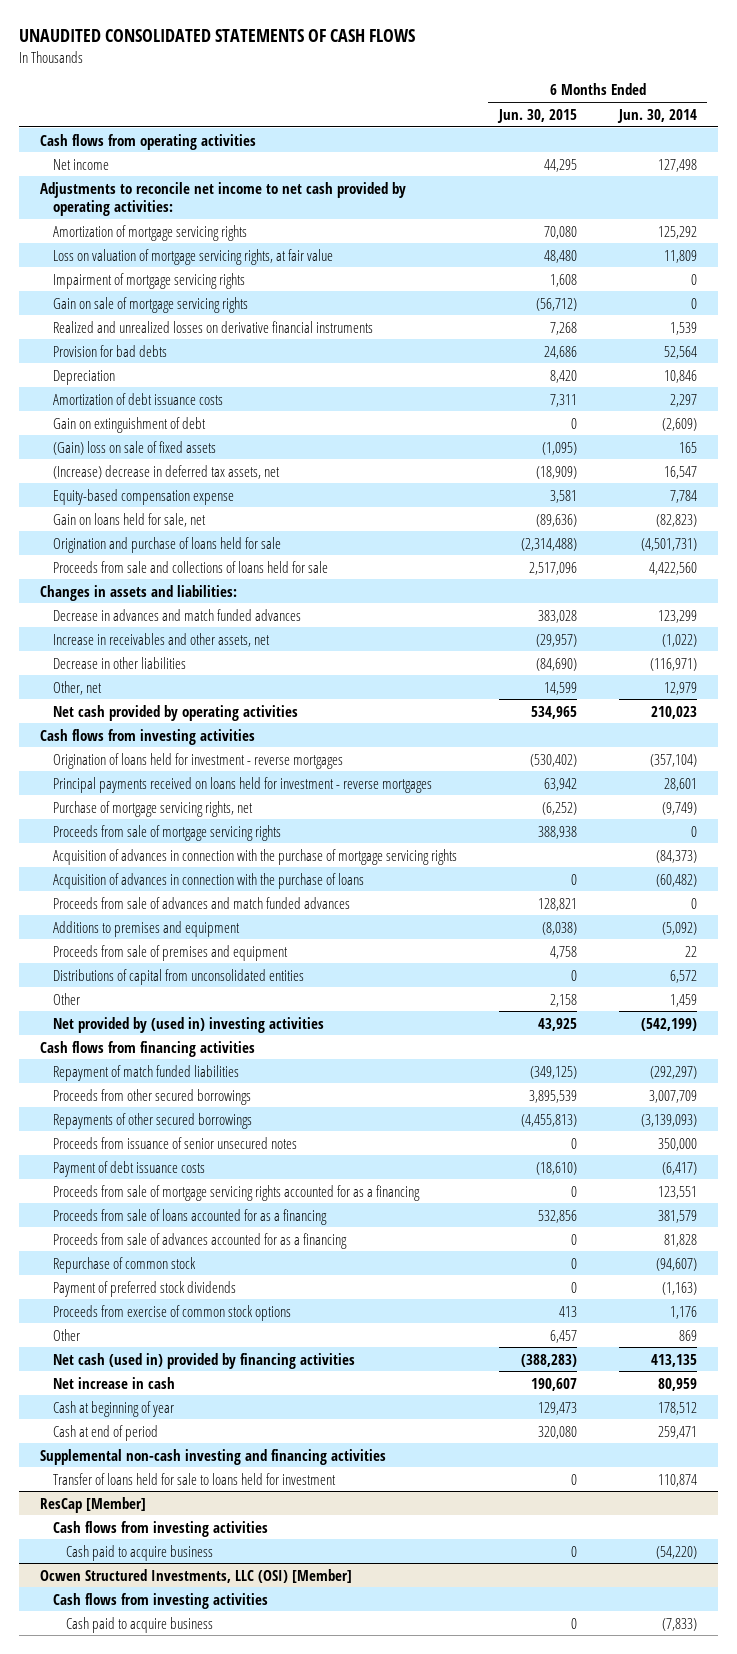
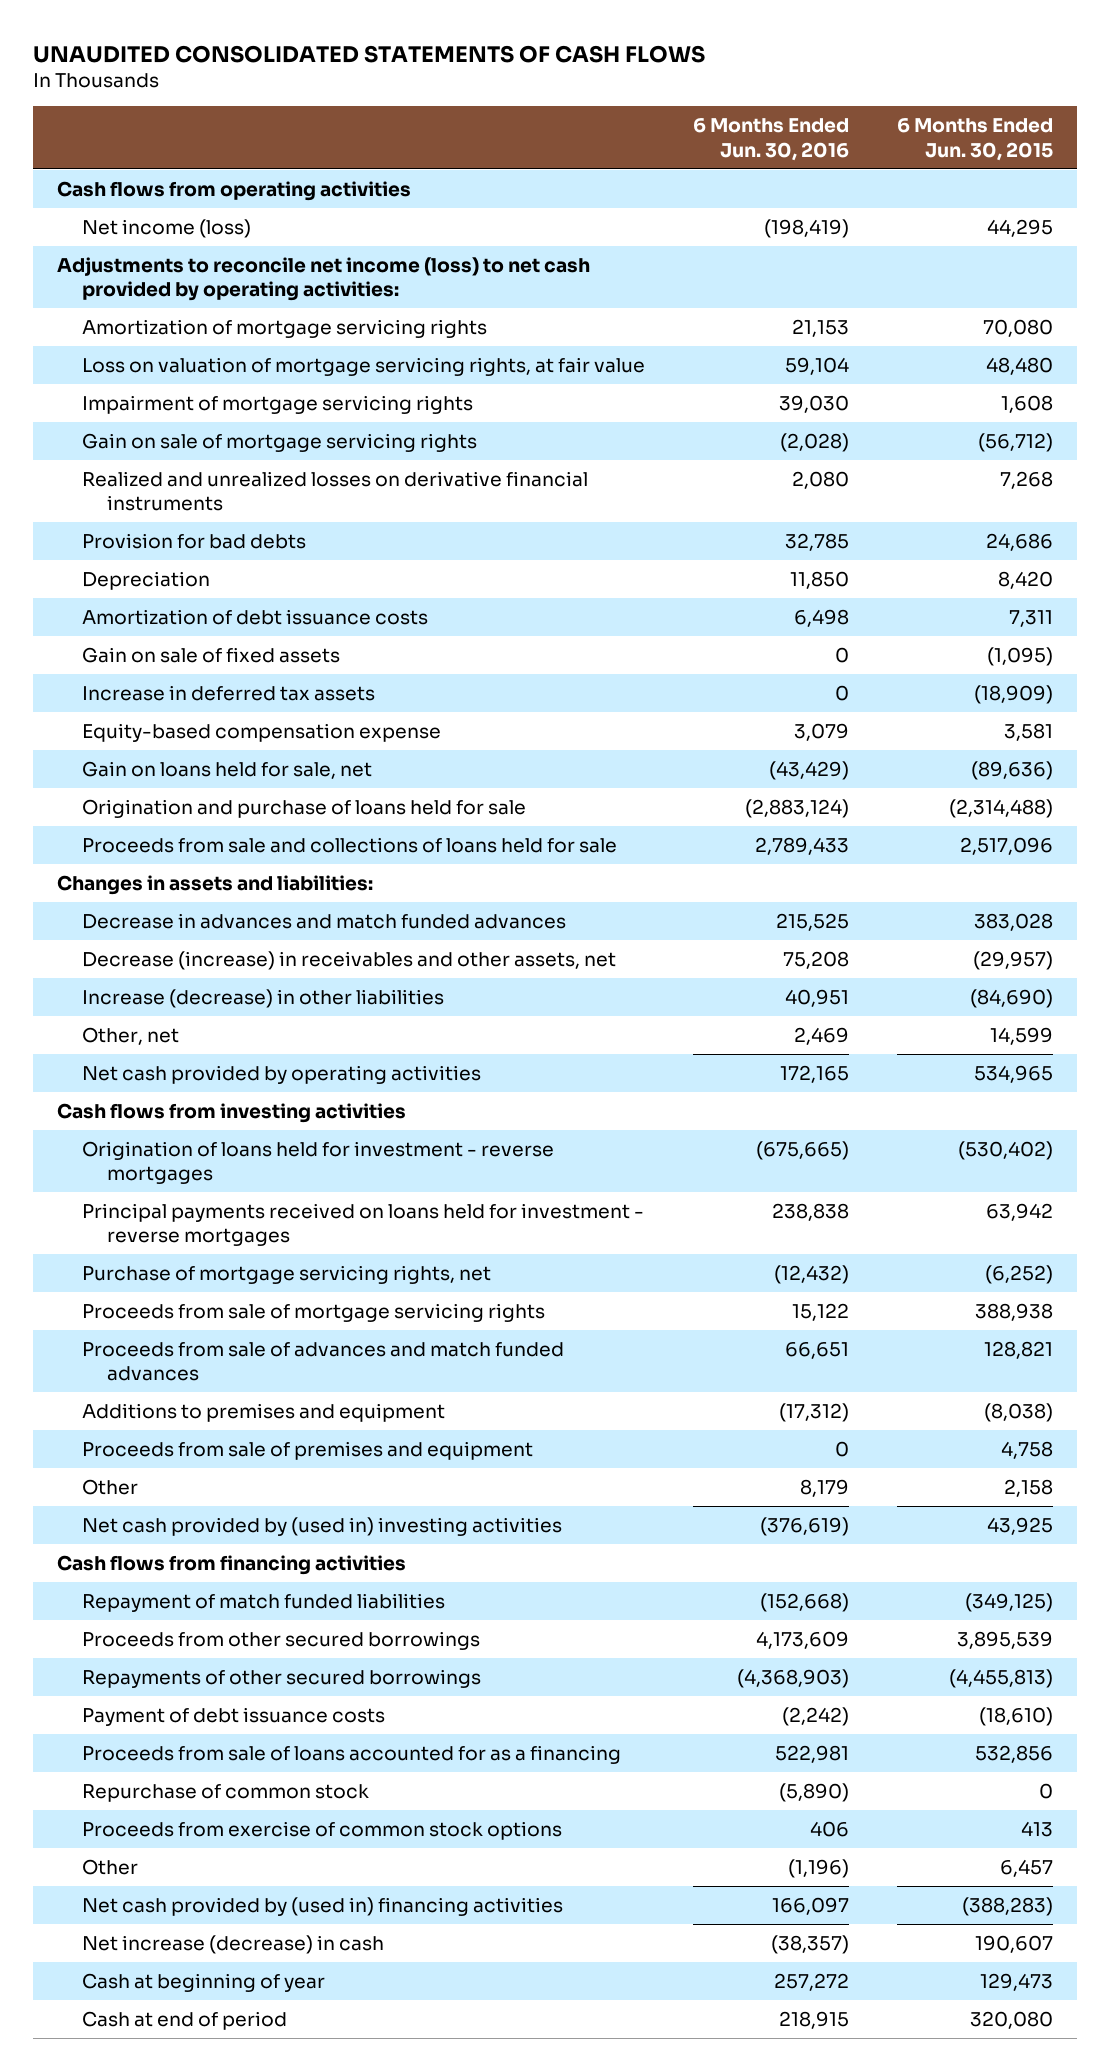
- | 6 Months Ended Jun. 30, 2015 | 6 Months Ended Jun. 30, 2014
+ | 6 Months Ended Jun. 30, 2016 | 6 Months Ended Jun. 30, 2015
- Net income | 44,295 | 127,498
- Adjustments to reconcile net income to net cash provided by operating activities:
+ Net income (loss) | (198,419) | 44,295
+ Adjustments to reconcile net income (loss) to net cash provided by operating activities:
- Gain on extinguishment of debt | 0 | (2,609)
- (Gain) loss on sale of fixed assets | (1,095) | 165
- (Increase) decrease in deferred tax assets, net | (18,909) | 16,547
+ Gain on sale of fixed assets | 0 | (1,095)
+ Increase in deferred tax assets | 0 | (18,909)
- Increase in receivables and other assets, net | (29,957) | (1,022)
- Decrease in other liabilities | (84,690) | (116,971)
+ Decrease (increase) in receivables and other assets, net | 75,208 | (29,957)
+ Increase (decrease) in other liabilities | 40,951 | (84,690)
- Acquisition of advances in connection with the purchase of mortgage servicing rights | | (84,373)
- Acquisition of advances in connection with the purchase of loans | 0 | (60,482)
- Distributions of capital from unconsolidated entities | 0 | 6,572
- Net provided by (used in) investing activities | 43,925 | (542,199)
+ Net cash provided by (used in) investing activities | (376,619) | 43,925
- Proceeds from issuance of senior unsecured notes | 0 | 350,000
- Proceeds from sale of mortgage servicing rights accounted for as a financing | 0 | 123,551
- Proceeds from sale of advances accounted for as a financing | 0 | 81,828
- Payment of preferred stock dividends | 0 | (1,163)
- Net cash (used in) provided by financing activities | (388,283) | 413,135
- Net increase in cash | 190,607 | 80,959
+ Net cash provided by (used in) financing activities | 166,097 | (388,283)
+ Net increase (decrease) in cash | (38,357) | 190,607
- Supplemental non-cash investing and financing activities
- Transfer of loans held for sale to loans held for investment | 0 | 110,874
- ResCap [Member]
- Cash flows from investing activities
- Cash paid to acquire business | 0 | (54,220)
- Ocwen Structured Investments, LLC (OSI) [Member]
- Cash flows from investing activities
- Cash paid to acquire business | 0 | (7,833)

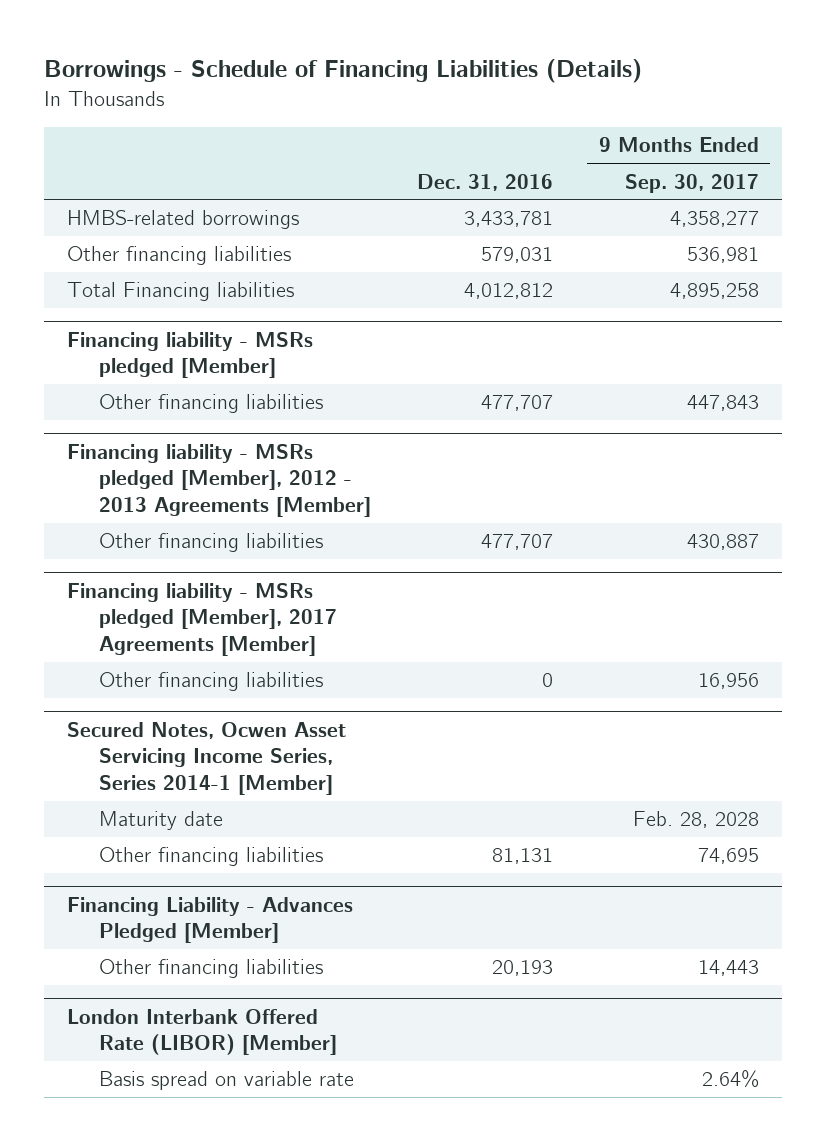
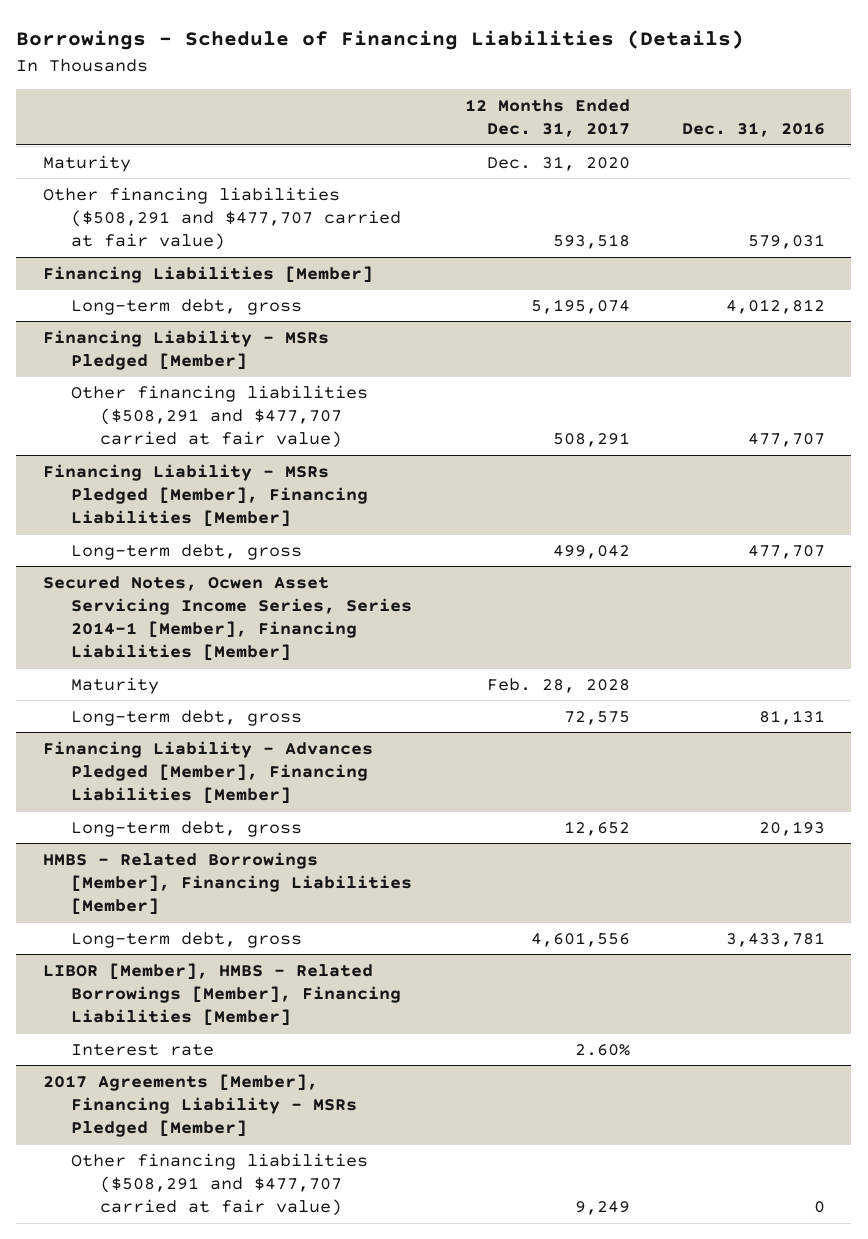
- | Dec. 31, 2016 | 9 Months Ended Sep. 30, 2017
+ | 12 Months Ended Dec. 31, 2017 | Dec. 31, 2016
- HMBS-related borrowings | 3,433,781 | 4,358,277
- Other financing liabilities | 579,031 | 536,981
- Total Financing liabilities | 4,012,812 | 4,895,258
- Financing liability - MSRs pledged [Member]
- Other financing liabilities | 477,707 | 447,843
- Financing liability - MSRs pledged [Member], 2012 - 2013 Agreements [Member]
- Other financing liabilities | 477,707 | 430,887
- Financing liability - MSRs pledged [Member], 2017 Agreements [Member]
- Other financing liabilities | 0 | 16,956
- Secured Notes, Ocwen Asset Servicing Income Series, Series 2014-1 [Member]
- Maturity date | | Feb. 28, 2028
- Other financing liabilities | 81,131 | 74,695
- Financing Liability - Advances Pledged [Member]
- Other financing liabilities | 20,193 | 14,443
- London Interbank Offered Rate (LIBOR) [Member]
- Basis spread on variable rate | | 2.64%
+ Maturity | Dec. 31, 2020 |
+ Other financing liabilities ($508,291 and $477,707 carried at fair value) | 593,518 | 579,031
+ Financing Liabilities [Member]
+ Long-term debt, gross | 5,195,074 | 4,012,812
+ Financing Liability - MSRs Pledged [Member]
+ Other financing liabilities ($508,291 and $477,707 carried at fair value) | 508,291 | 477,707
+ Financing Liability - MSRs Pledged [Member], Financing Liabilities [Member]
+ Long-term debt, gross | 499,042 | 477,707
+ Secured Notes, Ocwen Asset Servicing Income Series, Series 2014-1 [Member], Financing Liabilities [Member]
+ Maturity | Feb. 28, 2028 |
+ Long-term debt, gross | 72,575 | 81,131
+ Financing Liability - Advances Pledged [Member], Financing Liabilities [Member]
+ Long-term debt, gross | 12,652 | 20,193
+ HMBS - Related Borrowings [Member], Financing Liabilities [Member]
+ Long-term debt, gross | 4,601,556 | 3,433,781
+ LIBOR [Member], HMBS - Related Borrowings [Member], Financing Liabilities [Member]
+ Interest rate | 2.60% |
+ 2017 Agreements [Member], Financing Liability - MSRs Pledged [Member]
+ Other financing liabilities ($508,291 and $477,707 carried at fair value) | 9,249 | 0

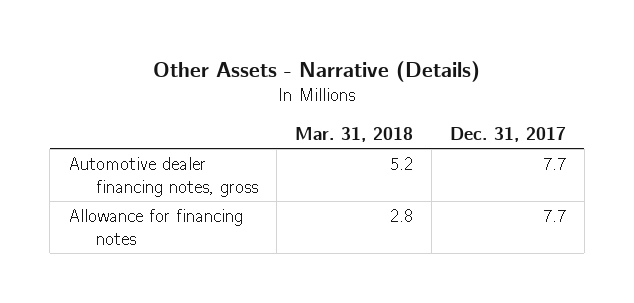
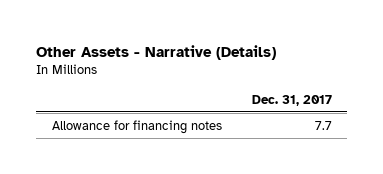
- | Mar. 31, 2018 | Dec. 31, 2017
+ | Dec. 31, 2017
- Automotive dealer financing notes, gross | 5.2 | 7.7

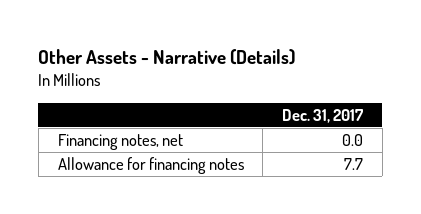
+ Financing notes, net | 0.0

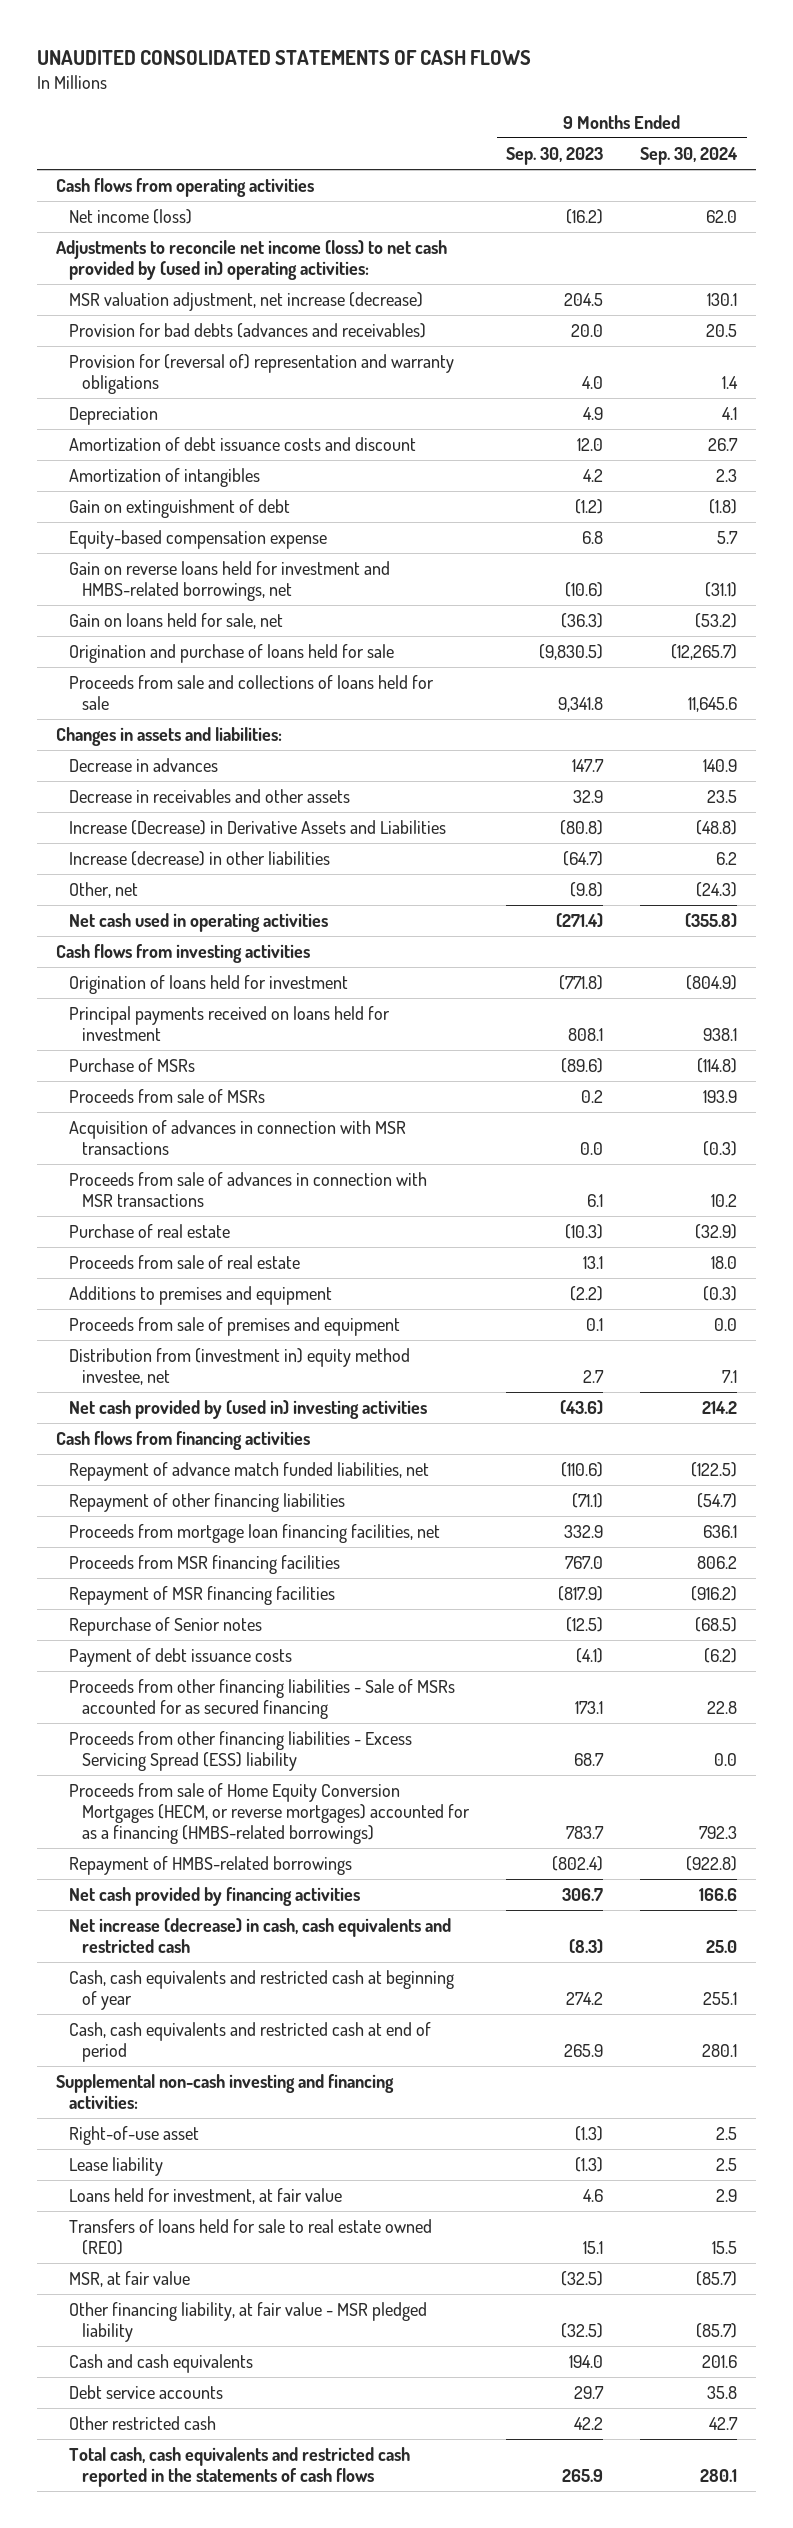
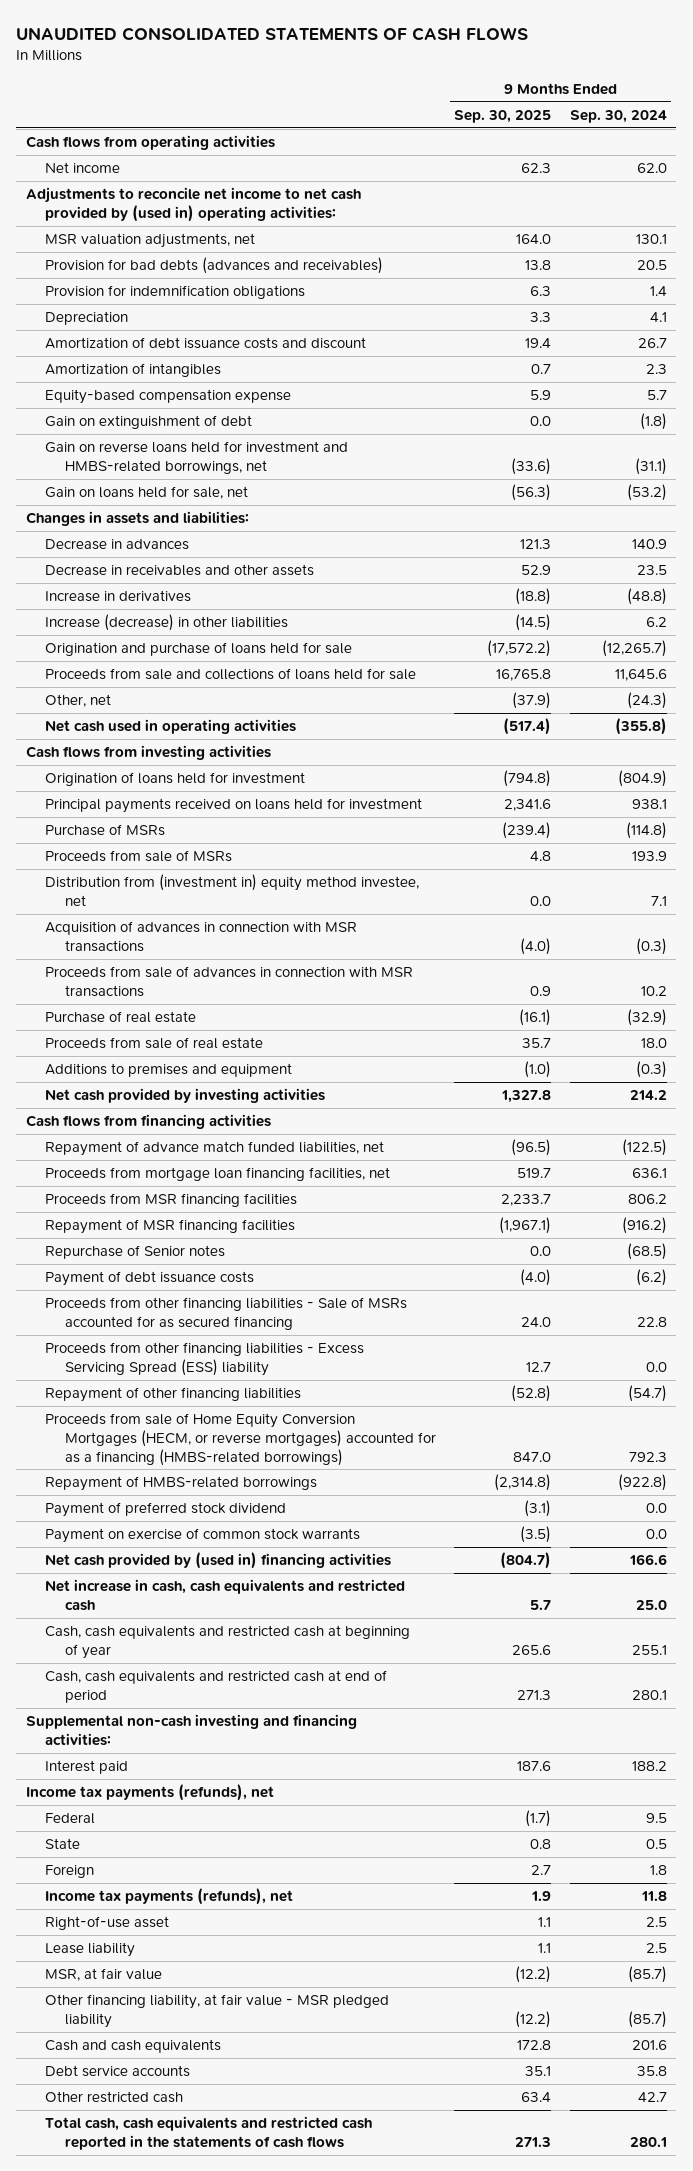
- | 9 Months Ended Sep. 30, 2023 | 9 Months Ended Sep. 30, 2024
+ | 9 Months Ended Sep. 30, 2025 | 9 Months Ended Sep. 30, 2024
- Net income (loss) | (16.2) | 62.0
- Adjustments to reconcile net income (loss) to net cash provided by (used in) operating activities:
- MSR valuation adjustment, net increase (decrease) | 204.5 | 130.1
+ Net income | 62.3 | 62.0
+ Adjustments to reconcile net income to net cash provided by (used in) operating activities:
+ MSR valuation adjustments, net | 164.0 | 130.1
- Provision for (reversal of) representation and warranty obligations | 4.0 | 1.4
+ Provision for indemnification obligations | 6.3 | 1.4
moved down: Gain on extinguishment of debt | 0.0 | (1.8)
- Increase (Decrease) in Derivative Assets and Liabilities | (80.8) | (48.8)
+ Increase in derivatives | (18.8) | (48.8)
moved down: Origination and purchase of loans held for sale | (17,572.2) | (12,265.7)
moved down: Proceeds from sale and collections of loans held for sale | 16,765.8 | 11,645.6
moved up: Distribution from (investment in) equity method investee, net | 0.0 | 7.1
- Proceeds from sale of premises and equipment | 0.1 | 0.0
- Net cash provided by (used in) investing activities | (43.6) | 214.2
+ Net cash provided by investing activities | 1,327.8 | 214.2
moved down: Repayment of other financing liabilities | (52.8) | (54.7)
- Net cash provided by financing activities | 306.7 | 166.6
- Net increase (decrease) in cash, cash equivalents and restricted cash | (8.3) | 25.0
+ Payment of preferred stock dividend | (3.1) | 0.0
+ Payment on exercise of common stock warrants | (3.5) | 0.0
+ Net cash provided by (used in) financing activities | (804.7) | 166.6
+ Net increase in cash, cash equivalents and restricted cash | 5.7 | 25.0
+ Interest paid | 187.6 | 188.2
+ Income tax payments (refunds), net
+ Federal | (1.7) | 9.5
+ State | 0.8 | 0.5
+ Foreign | 2.7 | 1.8
+ Income tax payments (refunds), net | 1.9 | 11.8
- Loans held for investment, at fair value | 4.6 | 2.9
- Transfers of loans held for sale to real estate owned (REO) | 15.1 | 15.5

